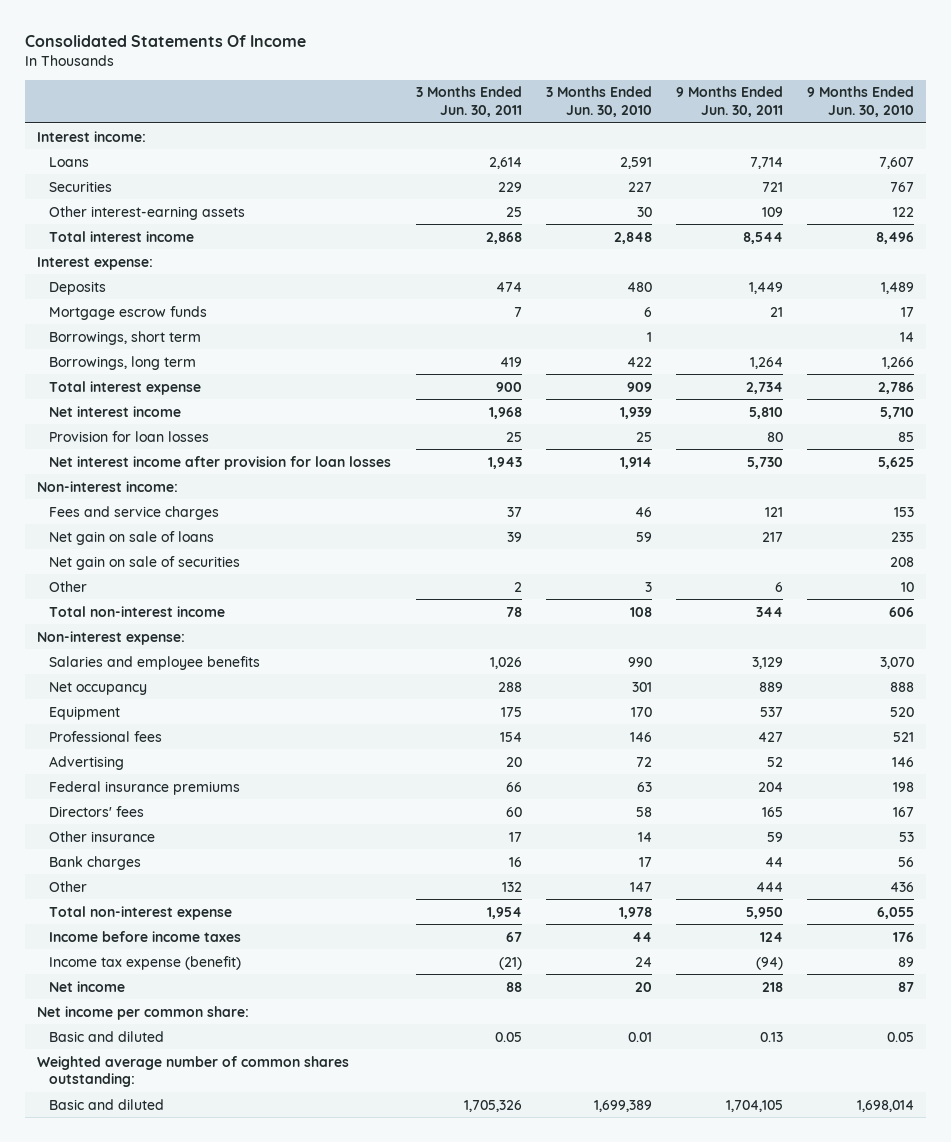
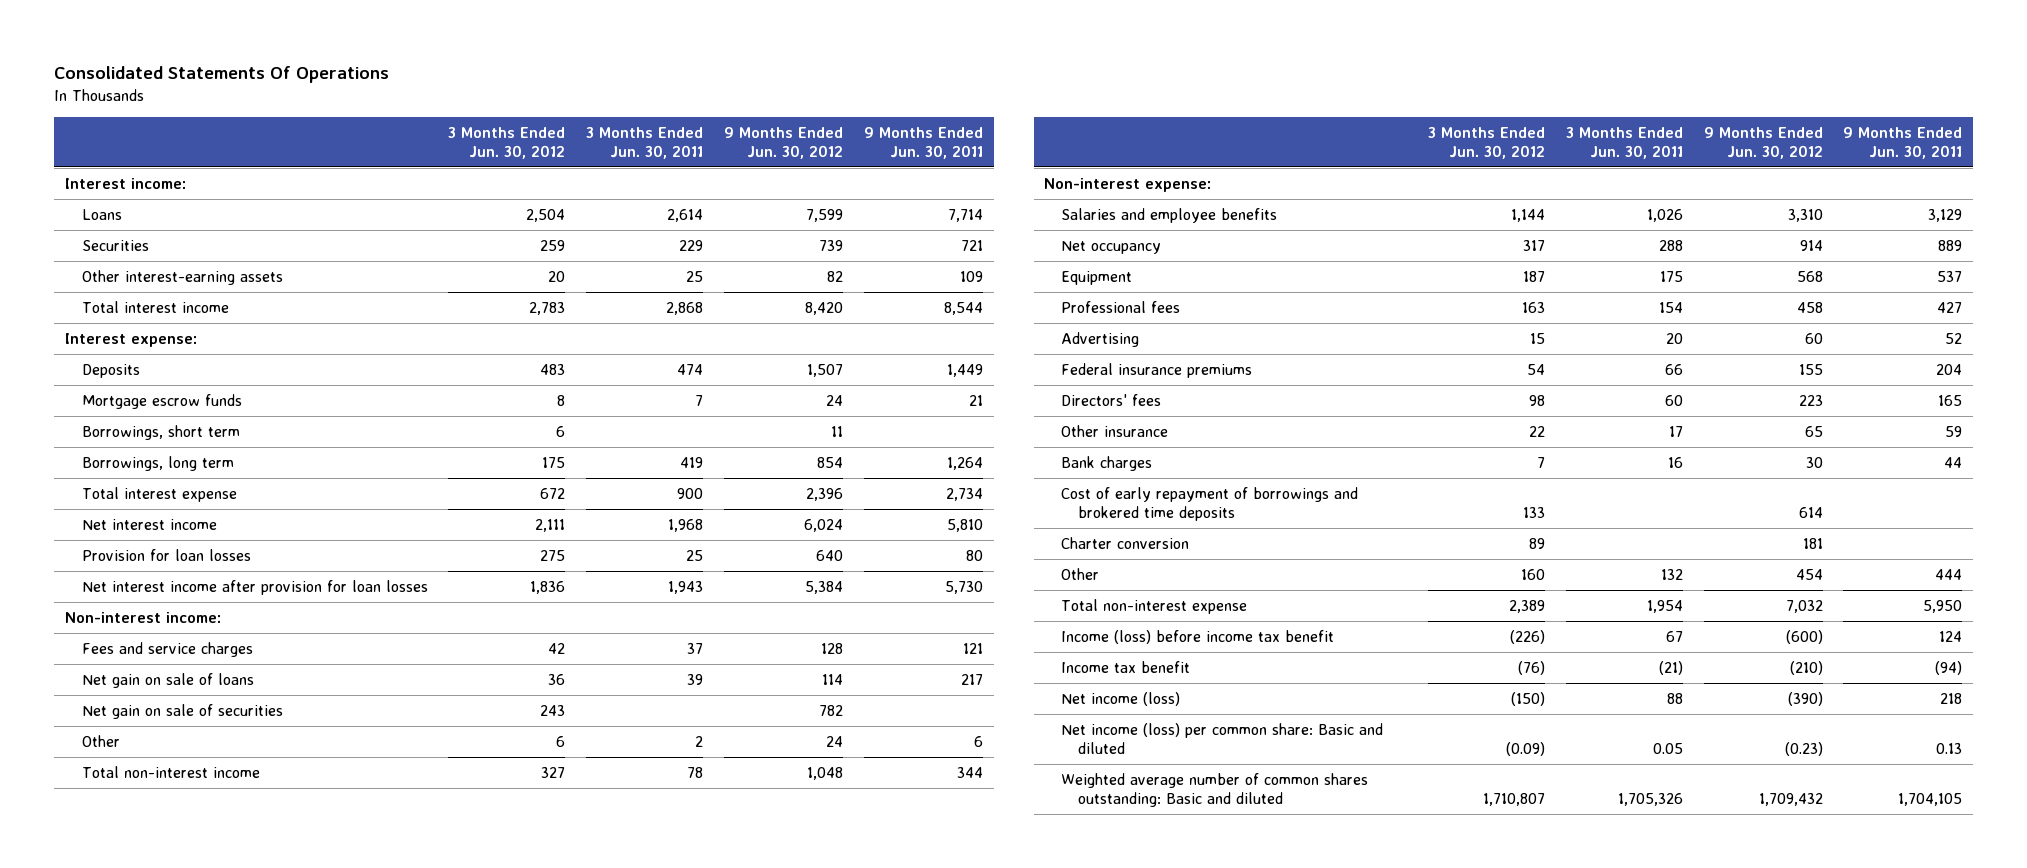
- Consolidated Statements Of Income
+ Consolidated Statements Of Operations
- | 3 Months Ended Jun. 30, 2011 | 3 Months Ended Jun. 30, 2010 | 9 Months Ended Jun. 30, 2011 | 9 Months Ended Jun. 30, 2010
+ | 3 Months Ended Jun. 30, 2012 | 3 Months Ended Jun. 30, 2011 | 9 Months Ended Jun. 30, 2012 | 9 Months Ended Jun. 30, 2011
+ Cost of early repayment of borrowings and brokered time deposits | 133 | | 614 |
+ Charter conversion | 89 | | 181 |
- Income before income taxes | 67 | 44 | 124 | 176
- Income tax expense (benefit) | (21) | 24 | (94) | 89
- Net income | 88 | 20 | 218 | 87
- Net income per common share:
- Basic and diluted | 0.05 | 0.01 | 0.13 | 0.05
- Weighted average number of common shares outstanding:
- Basic and diluted | 1,705,326 | 1,699,389 | 1,704,105 | 1,698,014
+ Income (loss) before income tax benefit | (226) | 67 | (600) | 124
+ Income tax benefit | (76) | (21) | (210) | (94)
+ Net income (loss) | (150) | 88 | (390) | 218
+ Net income (loss) per common share: Basic and diluted | (0.09) | 0.05 | (0.23) | 0.13
+ Weighted average number of common shares outstanding: Basic and diluted | 1,710,807 | 1,705,326 | 1,709,432 | 1,704,105

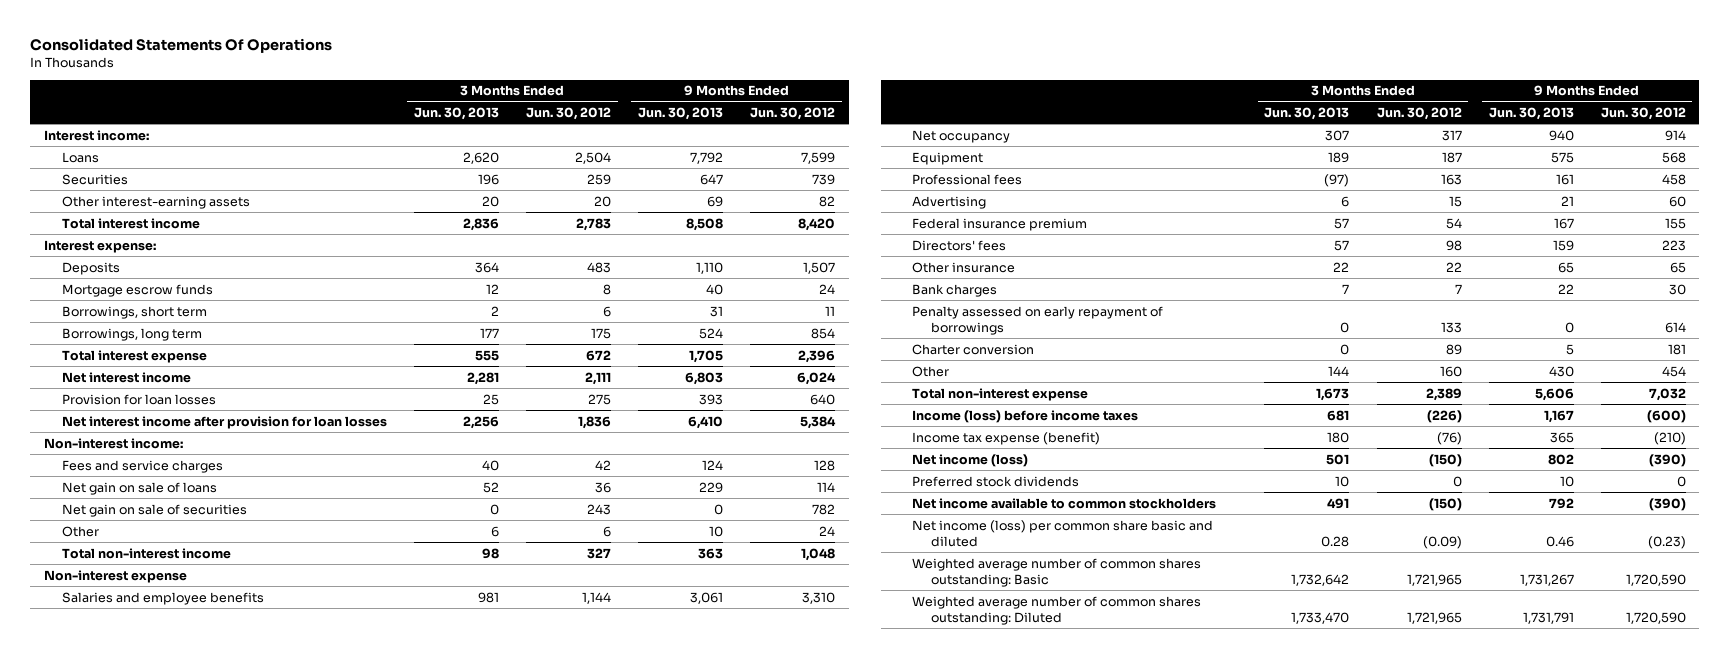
- | 3 Months Ended Jun. 30, 2012 | 3 Months Ended Jun. 30, 2011 | 9 Months Ended Jun. 30, 2012 | 9 Months Ended Jun. 30, 2011
+ | 3 Months Ended Jun. 30, 2013 | 3 Months Ended Jun. 30, 2012 | 9 Months Ended Jun. 30, 2013 | 9 Months Ended Jun. 30, 2012
- Non-interest expense:
+ Non-interest expense
- Federal insurance premiums | 54 | 66 | 155 | 204
+ Federal insurance premium | 57 | 54 | 167 | 155
- Cost of early repayment of borrowings and brokered time deposits | 133 | | 614 |
+ Penalty assessed on early repayment of borrowings | 0 | 133 | 0 | 614
- Income (loss) before income tax benefit | (226) | 67 | (600) | 124
- Income tax benefit | (76) | (21) | (210) | (94)
+ Income (loss) before income taxes | 681 | (226) | 1,167 | (600)
+ Income tax expense (benefit) | 180 | (76) | 365 | (210)
- Net income (loss) per common share: Basic and diluted | (0.09) | 0.05 | (0.23) | 0.13
- Weighted average number of common shares outstanding: Basic and diluted | 1,710,807 | 1,705,326 | 1,709,432 | 1,704,105
+ Preferred stock dividends | 10 | 0 | 10 | 0
+ Net income available to common stockholders | 491 | (150) | 792 | (390)
+ Net income (loss) per common share basic and diluted | 0.28 | (0.09) | 0.46 | (0.23)
+ Weighted average number of common shares outstanding: Basic | 1,732,642 | 1,721,965 | 1,731,267 | 1,720,590
+ Weighted average number of common shares outstanding: Diluted | 1,733,470 | 1,721,965 | 1,731,791 | 1,720,590

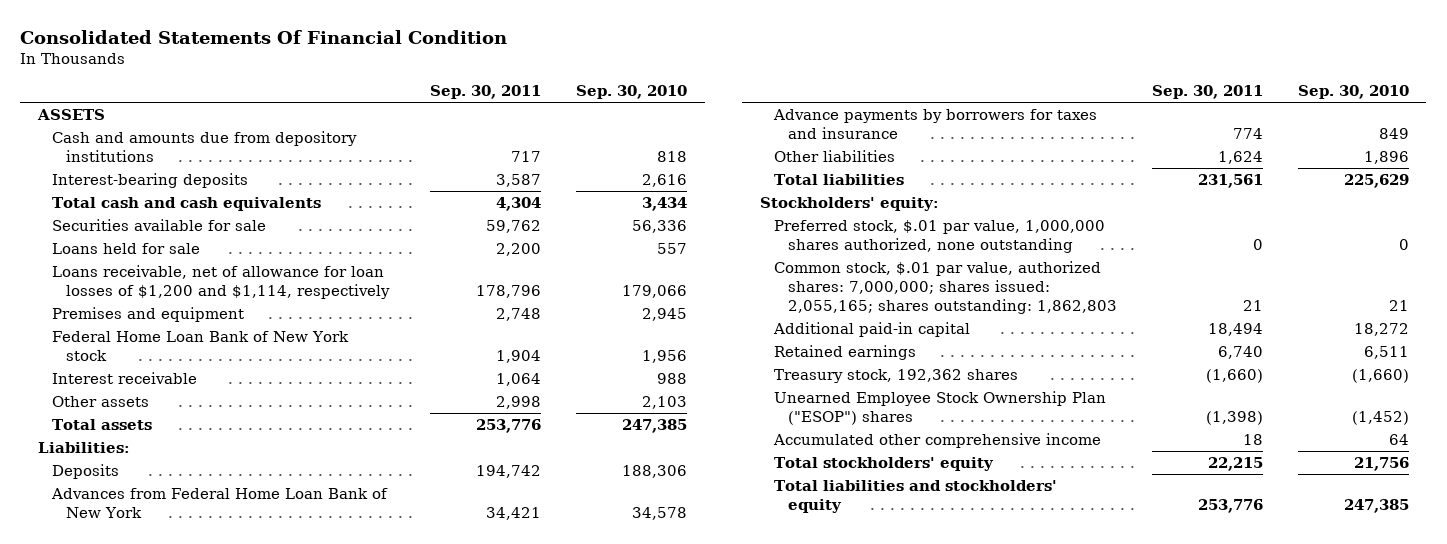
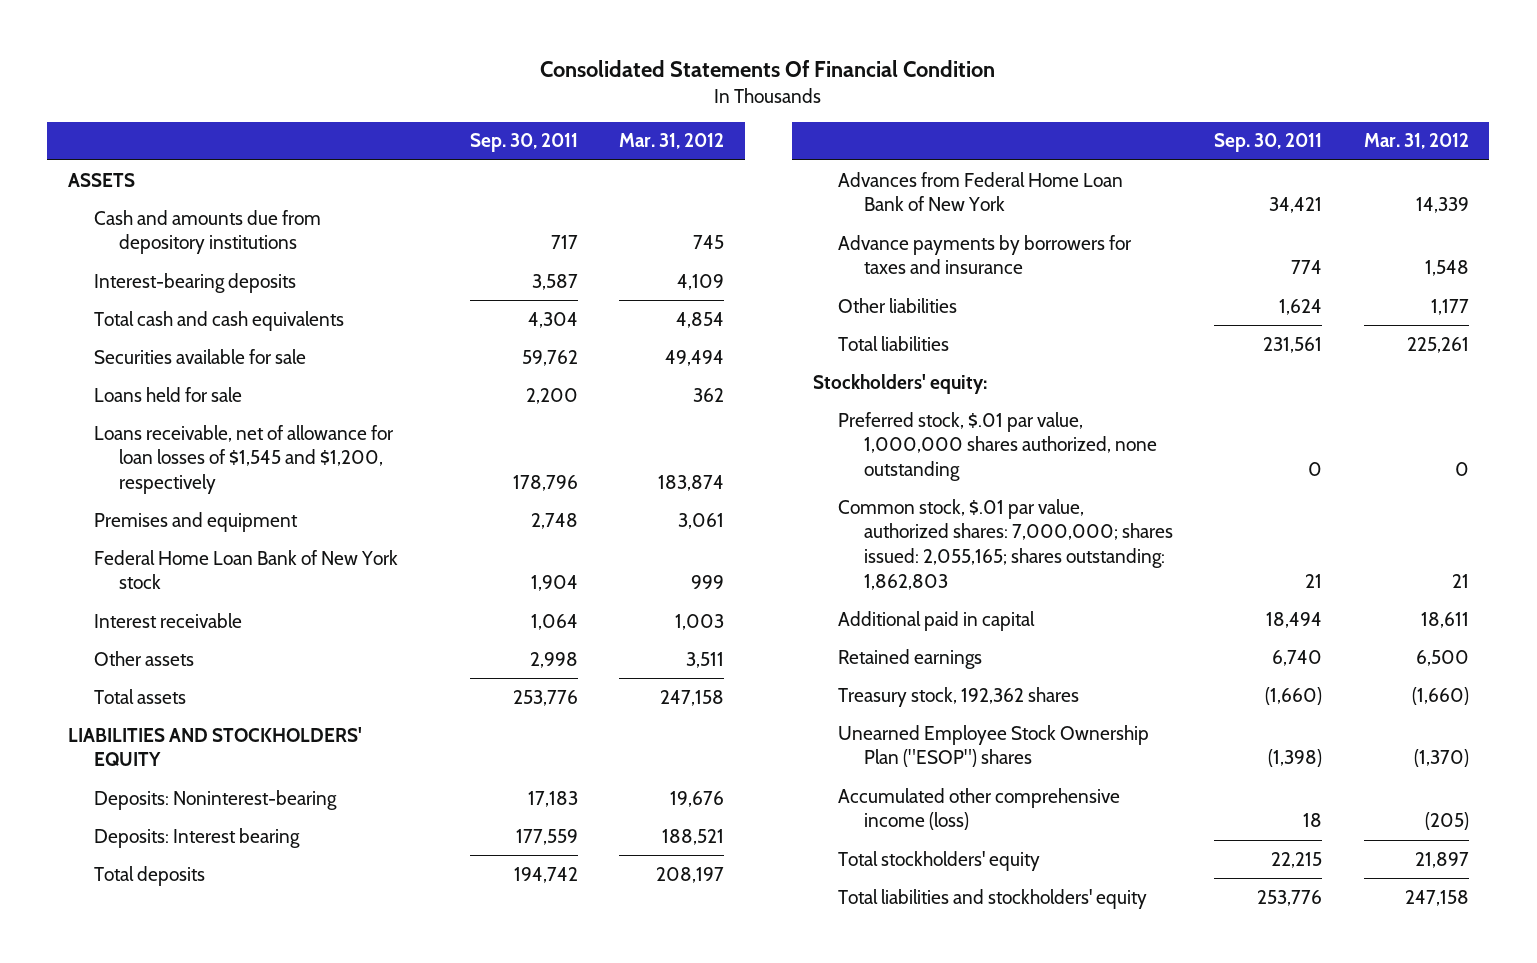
- | Sep. 30, 2011 | Sep. 30, 2010
+ | Sep. 30, 2011 | Mar. 31, 2012
- Loans receivable, net of allowance for loan losses of $1,200 and $1,114, respectively | 178,796 | 179,066
+ Loans receivable, net of allowance for loan losses of $1,545 and $1,200, respectively | 178,796 | 183,874
- Liabilities:
- Deposits | 194,742 | 188,306
+ LIABILITIES AND STOCKHOLDERS' EQUITY
+ Deposits: Noninterest-bearing | 17,183 | 19,676
+ Deposits: Interest bearing | 177,559 | 188,521
+ Total deposits | 194,742 | 208,197
- Additional paid-in capital | 18,494 | 18,272
+ Additional paid in capital | 18,494 | 18,611
- Accumulated other comprehensive income | 18 | 64
+ Accumulated other comprehensive income (loss) | 18 | (205)

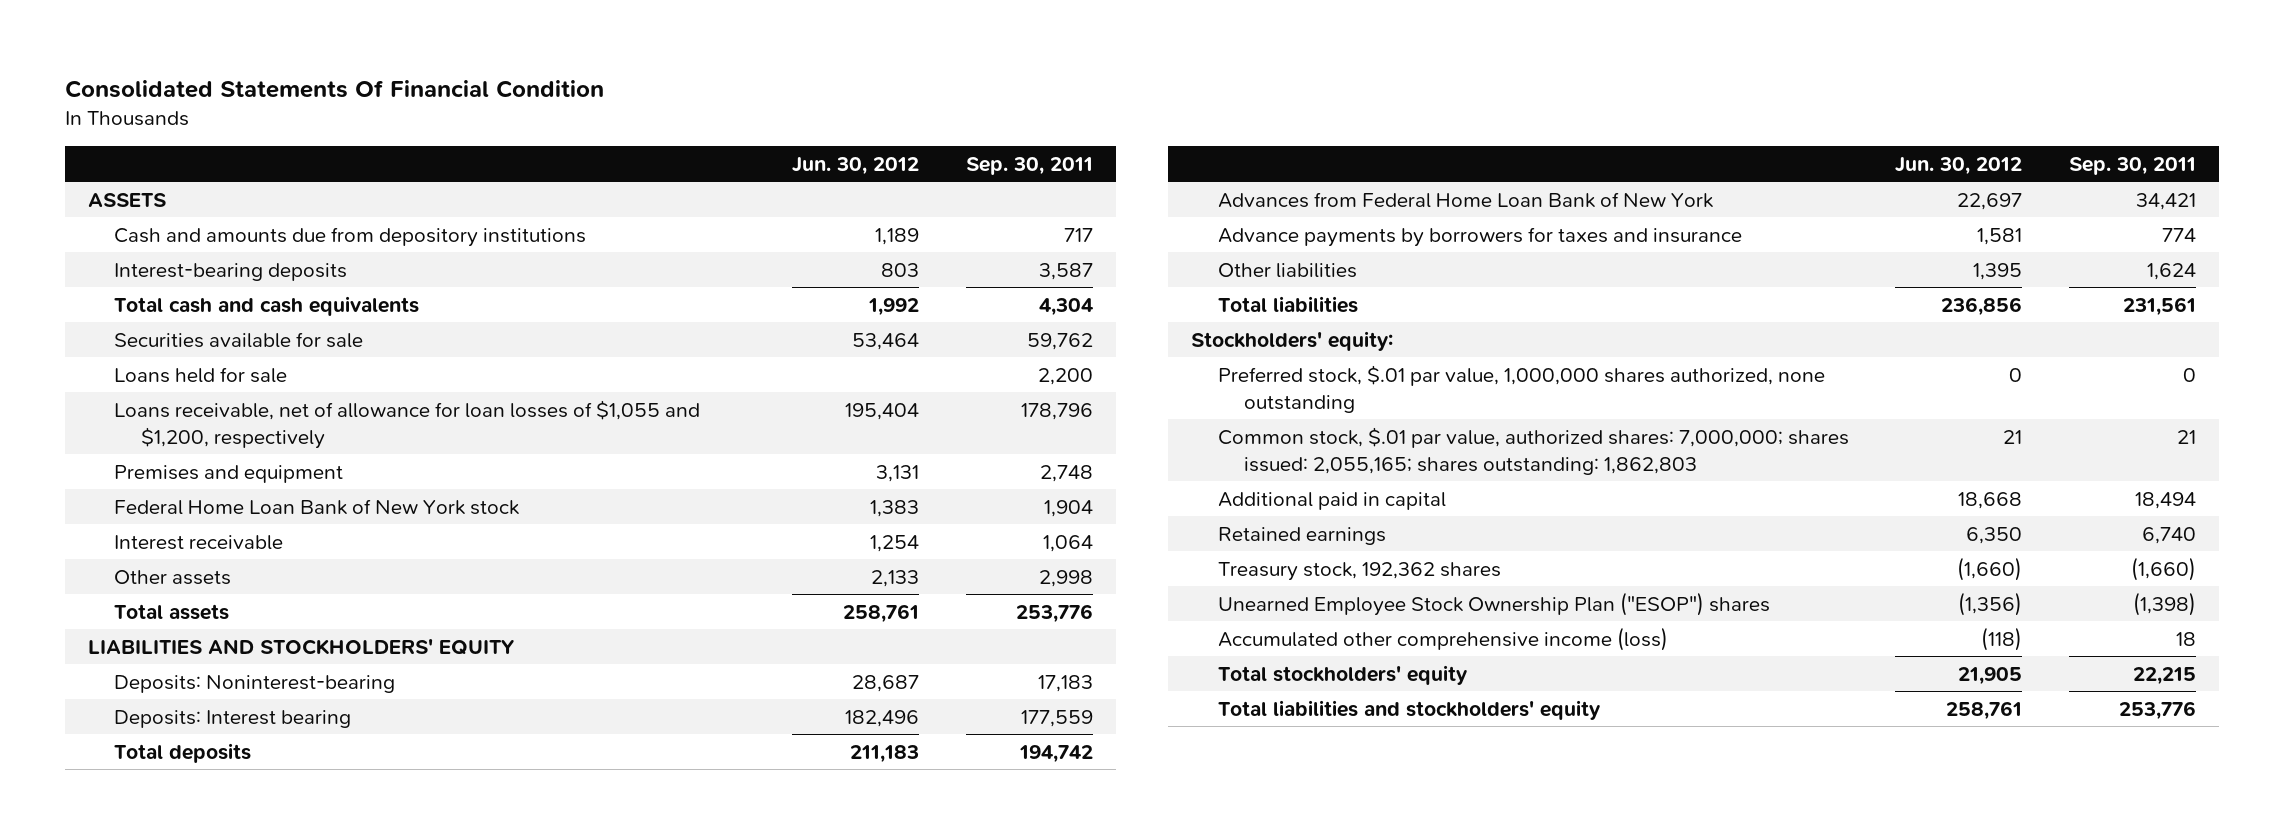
- | Sep. 30, 2011 | Mar. 31, 2012
+ | Jun. 30, 2012 | Sep. 30, 2011
- Loans receivable, net of allowance for loan losses of $1,545 and $1,200, respectively | 178,796 | 183,874
+ Loans receivable, net of allowance for loan losses of $1,055 and $1,200, respectively | 195,404 | 178,796

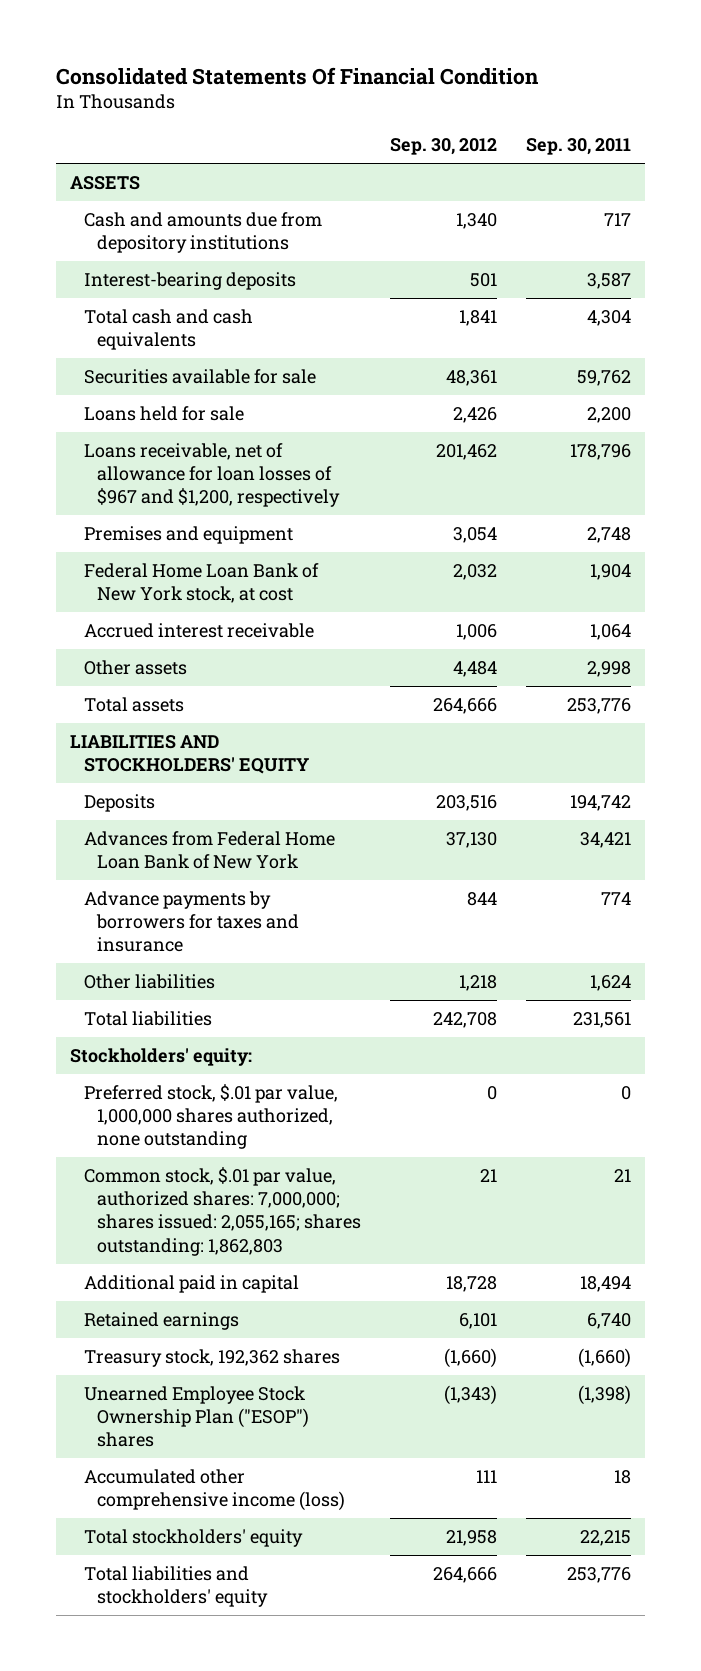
- | Jun. 30, 2012 | Sep. 30, 2011
+ | Sep. 30, 2012 | Sep. 30, 2011
- Loans receivable, net of allowance for loan losses of $1,055 and $1,200, respectively | 195,404 | 178,796
+ Loans receivable, net of allowance for loan losses of $967 and $1,200, respectively | 201,462 | 178,796
- Federal Home Loan Bank of New York stock | 1,383 | 1,904
- Interest receivable | 1,254 | 1,064
+ Federal Home Loan Bank of New York stock, at cost | 2,032 | 1,904
+ Accrued interest receivable | 1,006 | 1,064
- Deposits: Noninterest-bearing | 28,687 | 17,183
- Deposits: Interest bearing | 182,496 | 177,559
- Total deposits | 211,183 | 194,742
+ Deposits | 203,516 | 194,742

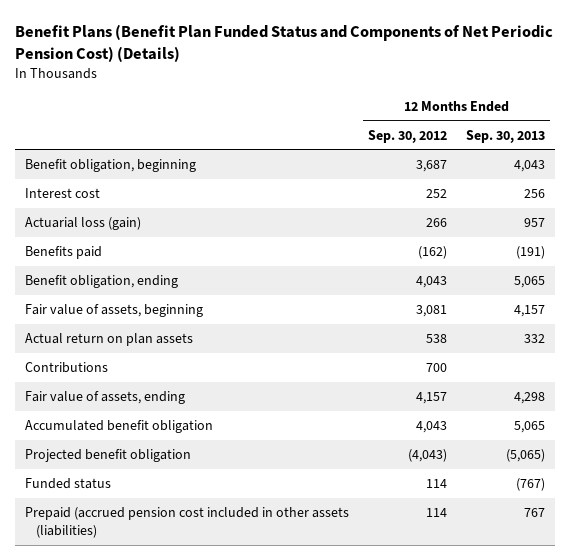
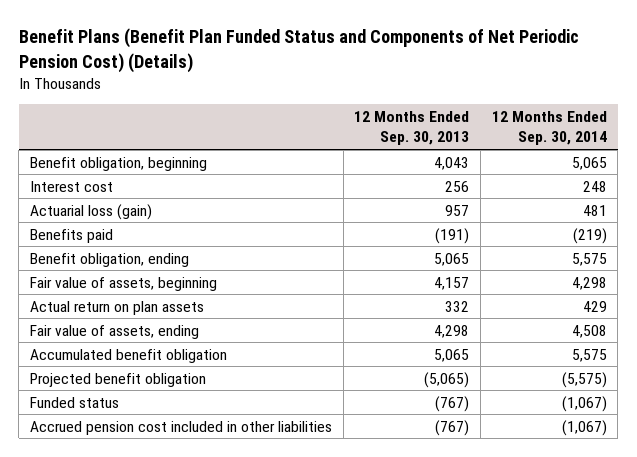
- | 12 Months Ended Sep. 30, 2012 | 12 Months Ended Sep. 30, 2013
+ | 12 Months Ended Sep. 30, 2013 | 12 Months Ended Sep. 30, 2014
- Contributions | 700 |
- Prepaid (accrued pension cost included in other assets (liabilities) | 114 | 767
+ Accrued pension cost included in other liabilities | (767) | (1,067)

